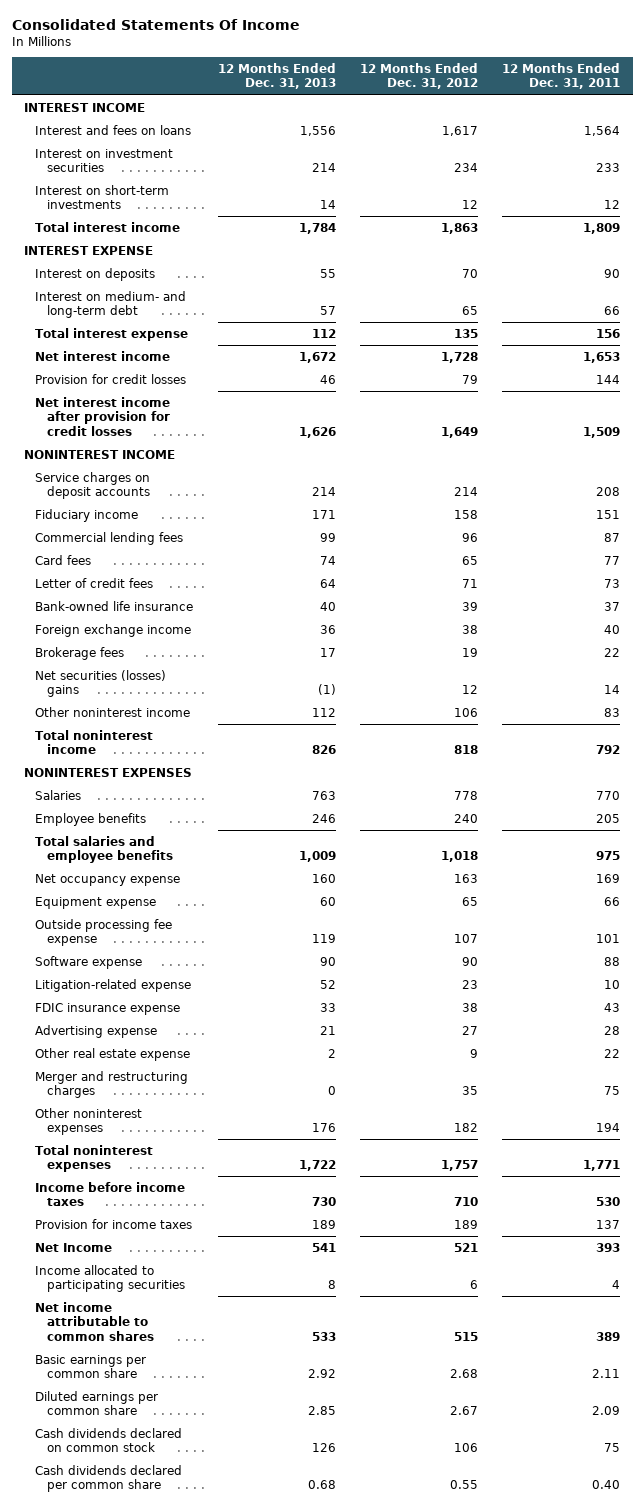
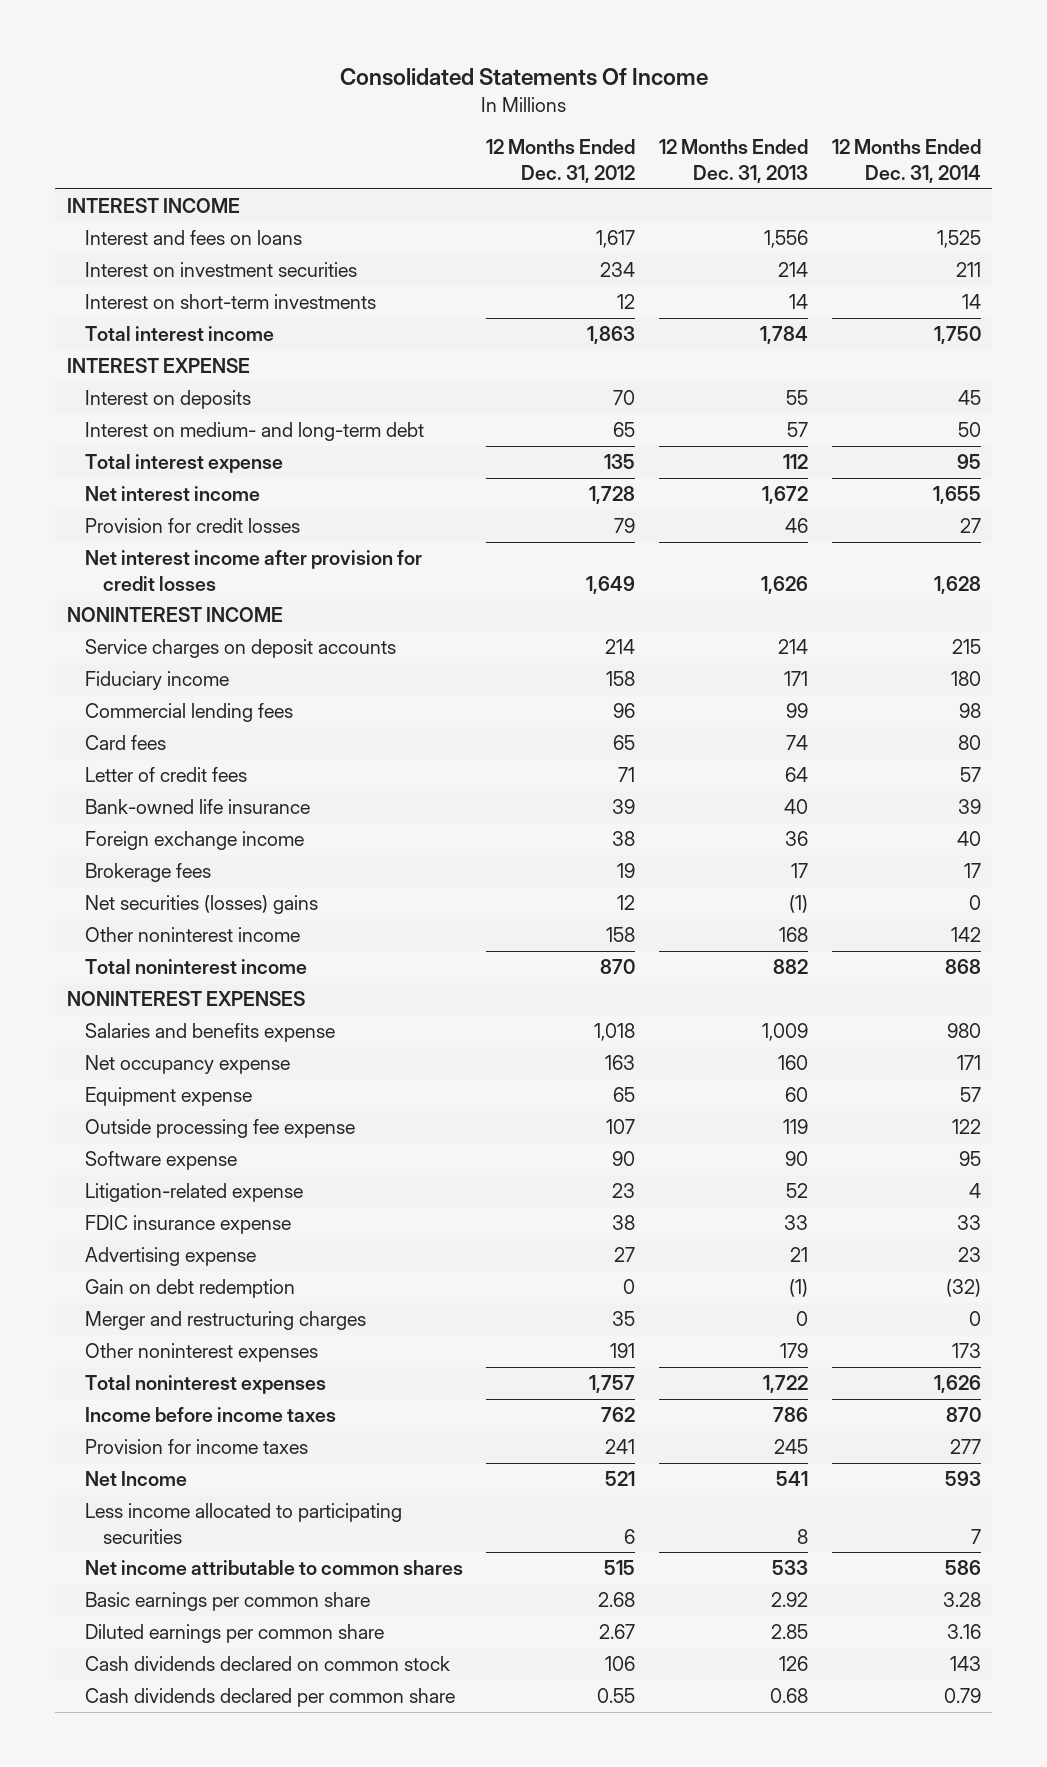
- | 12 Months Ended Dec. 31, 2013 | 12 Months Ended Dec. 31, 2012 | 12 Months Ended Dec. 31, 2011
+ | 12 Months Ended Dec. 31, 2012 | 12 Months Ended Dec. 31, 2013 | 12 Months Ended Dec. 31, 2014
- Other noninterest income | 112 | 106 | 83
- Total noninterest income | 826 | 818 | 792
+ Other noninterest income | 158 | 168 | 142
+ Total noninterest income | 870 | 882 | 868
- Salaries | 763 | 778 | 770
- Employee benefits | 246 | 240 | 205
- Total salaries and employee benefits | 1,009 | 1,018 | 975
+ Salaries and benefits expense | 1,018 | 1,009 | 980
- Other real estate expense | 2 | 9 | 22
+ Gain on debt redemption | 0 | (1) | (32)
- Other noninterest expenses | 176 | 182 | 194
+ Other noninterest expenses | 191 | 179 | 173
- Income before income taxes | 730 | 710 | 530
- Provision for income taxes | 189 | 189 | 137
+ Income before income taxes | 762 | 786 | 870
+ Provision for income taxes | 241 | 245 | 277
- Income allocated to participating securities | 8 | 6 | 4
+ Less income allocated to participating securities | 6 | 8 | 7

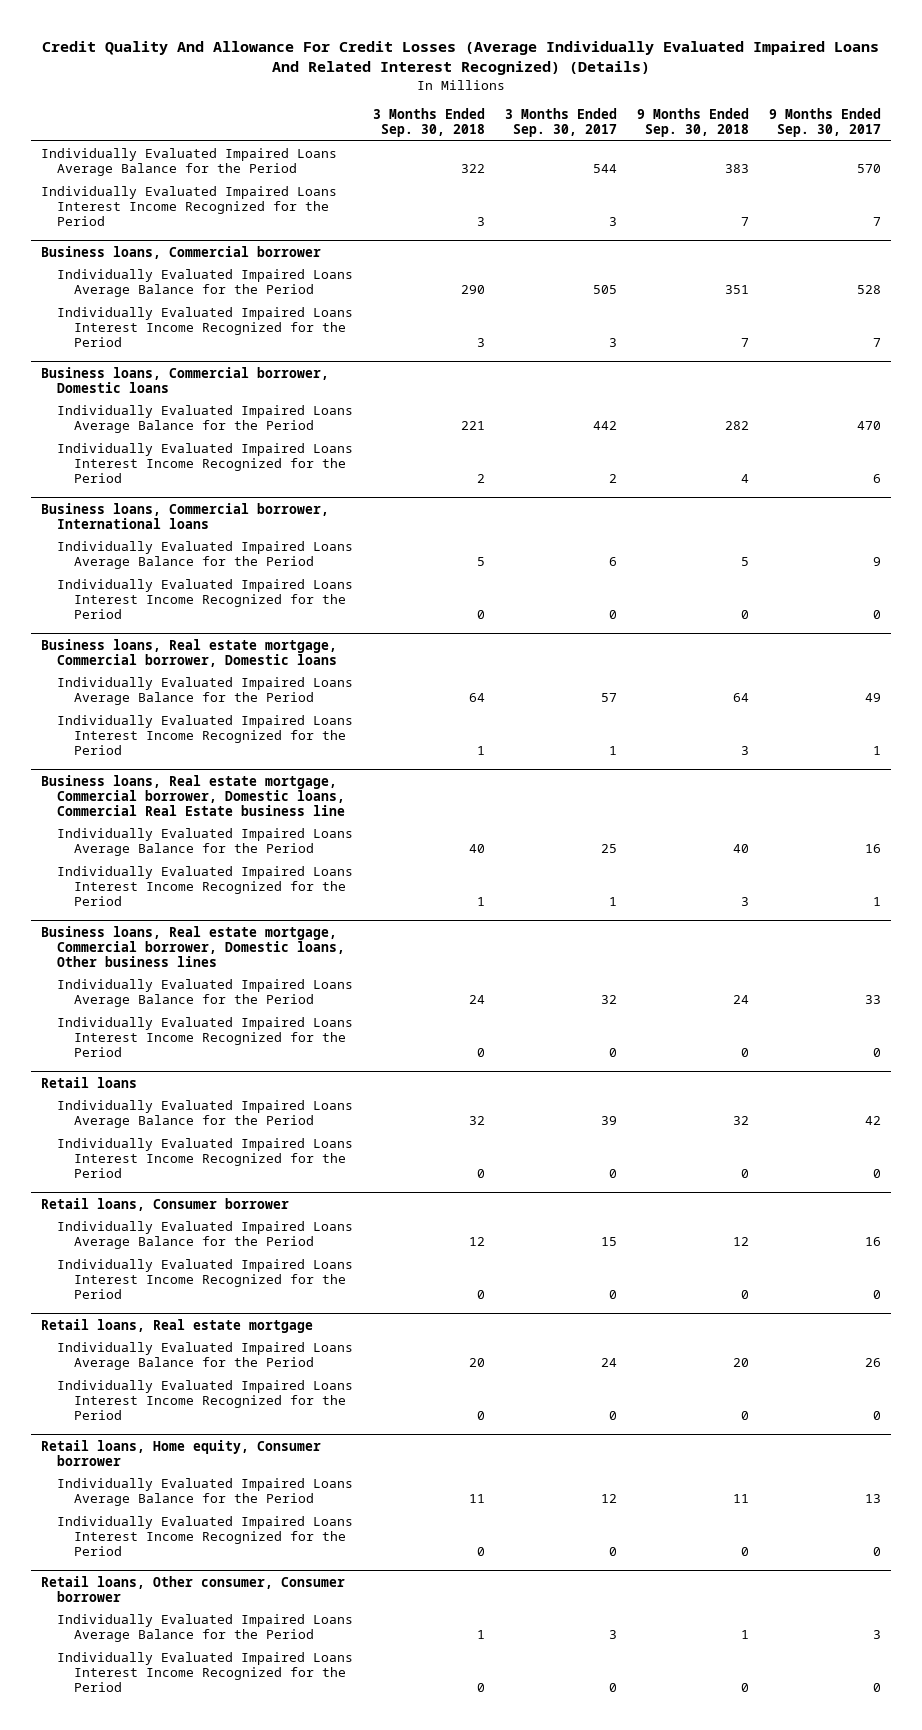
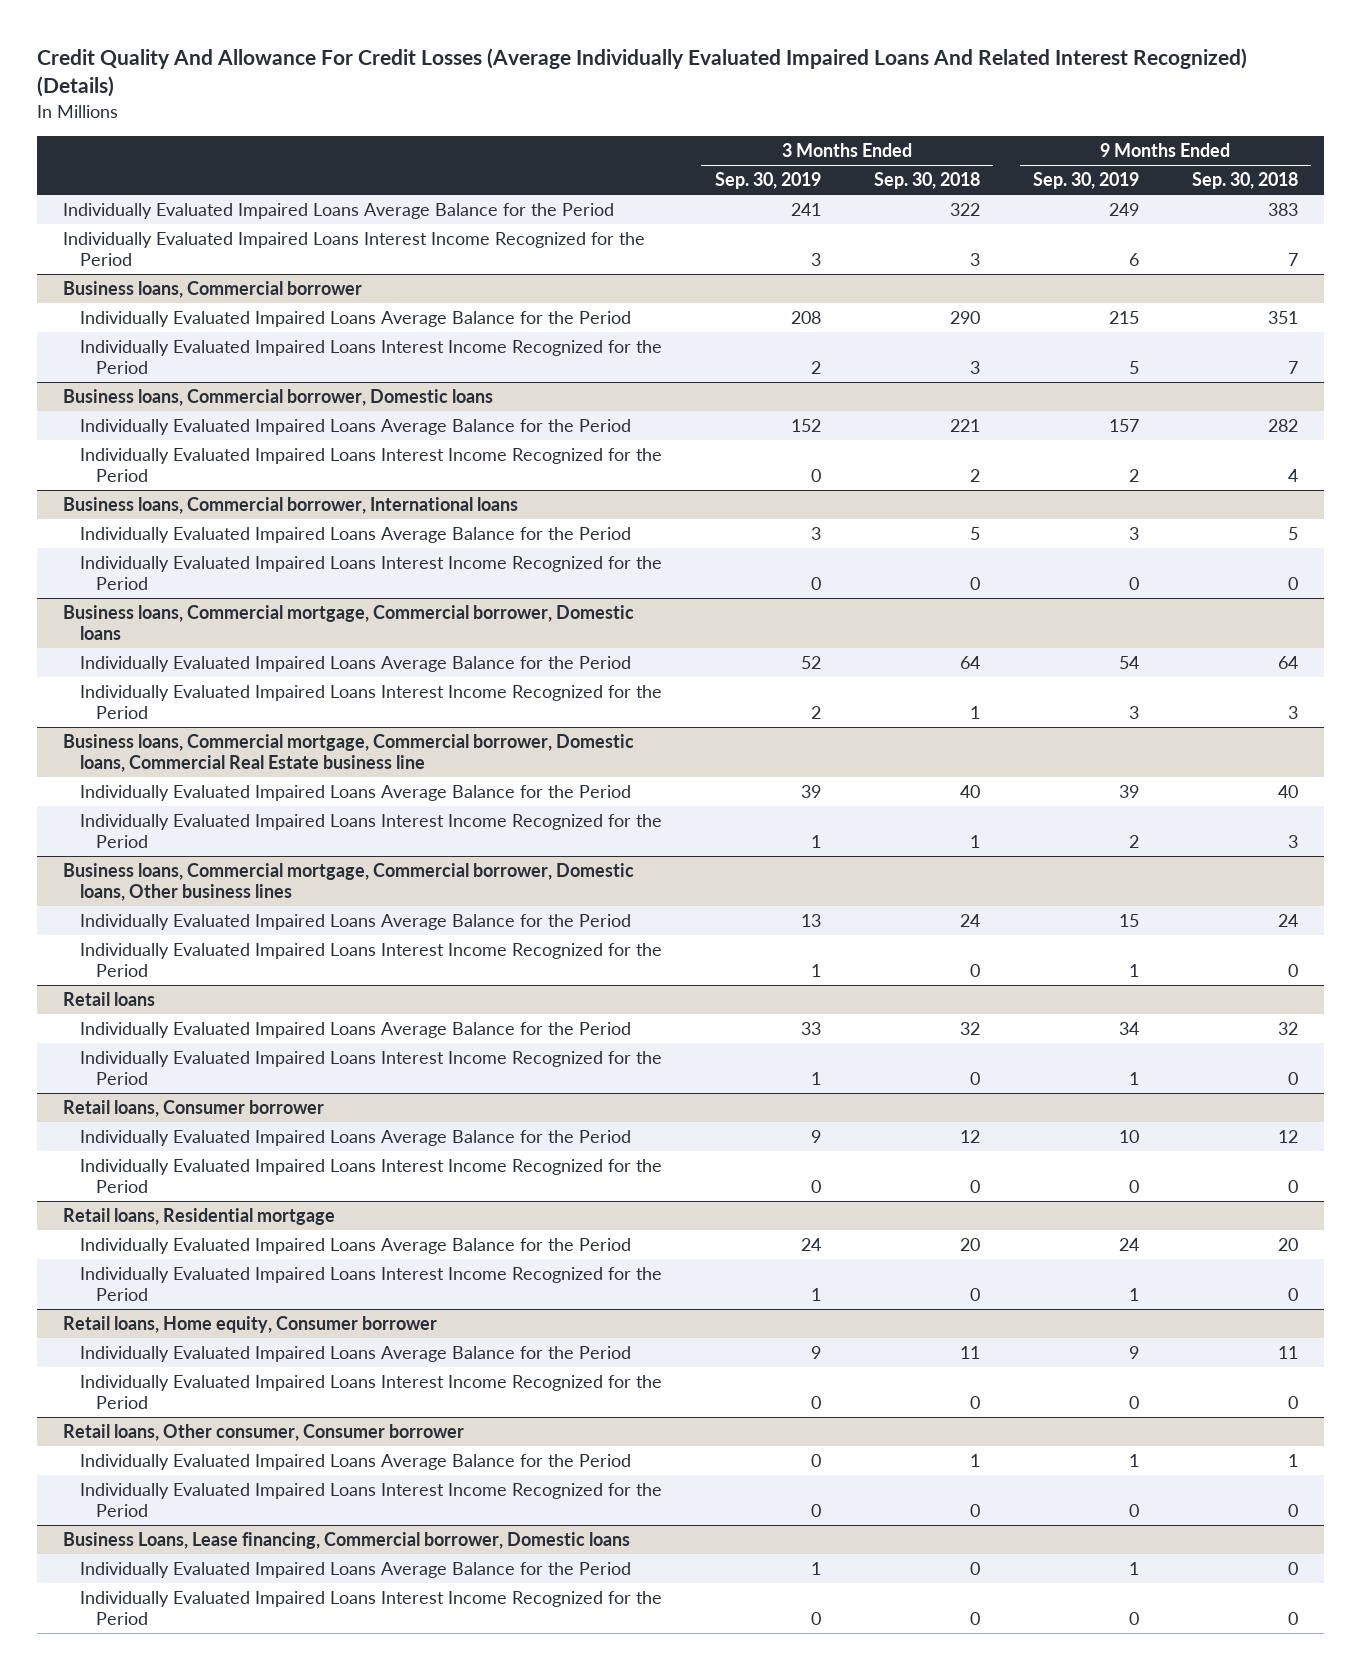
- | 3 Months Ended Sep. 30, 2018 | 3 Months Ended Sep. 30, 2017 | 9 Months Ended Sep. 30, 2018 | 9 Months Ended Sep. 30, 2017
+ | 3 Months Ended Sep. 30, 2019 | 3 Months Ended Sep. 30, 2018 | 9 Months Ended Sep. 30, 2019 | 9 Months Ended Sep. 30, 2018
- Business loans, Real estate mortgage, Commercial borrower, Domestic loans
+ Business loans, Commercial mortgage, Commercial borrower, Domestic loans
- Business loans, Real estate mortgage, Commercial borrower, Domestic loans, Commercial Real Estate business line
+ Business loans, Commercial mortgage, Commercial borrower, Domestic loans, Commercial Real Estate business line
- Business loans, Real estate mortgage, Commercial borrower, Domestic loans, Other business lines
+ Business loans, Commercial mortgage, Commercial borrower, Domestic loans, Other business lines
- Retail loans, Real estate mortgage
+ Retail loans, Residential mortgage
+ Business Loans, Lease financing, Commercial borrower, Domestic loans
+ Individually Evaluated Impaired Loans Average Balance for the Period | 1 | 0 | 1 | 0
+ Individually Evaluated Impaired Loans Interest Income Recognized for the Period | 0 | 0 | 0 | 0

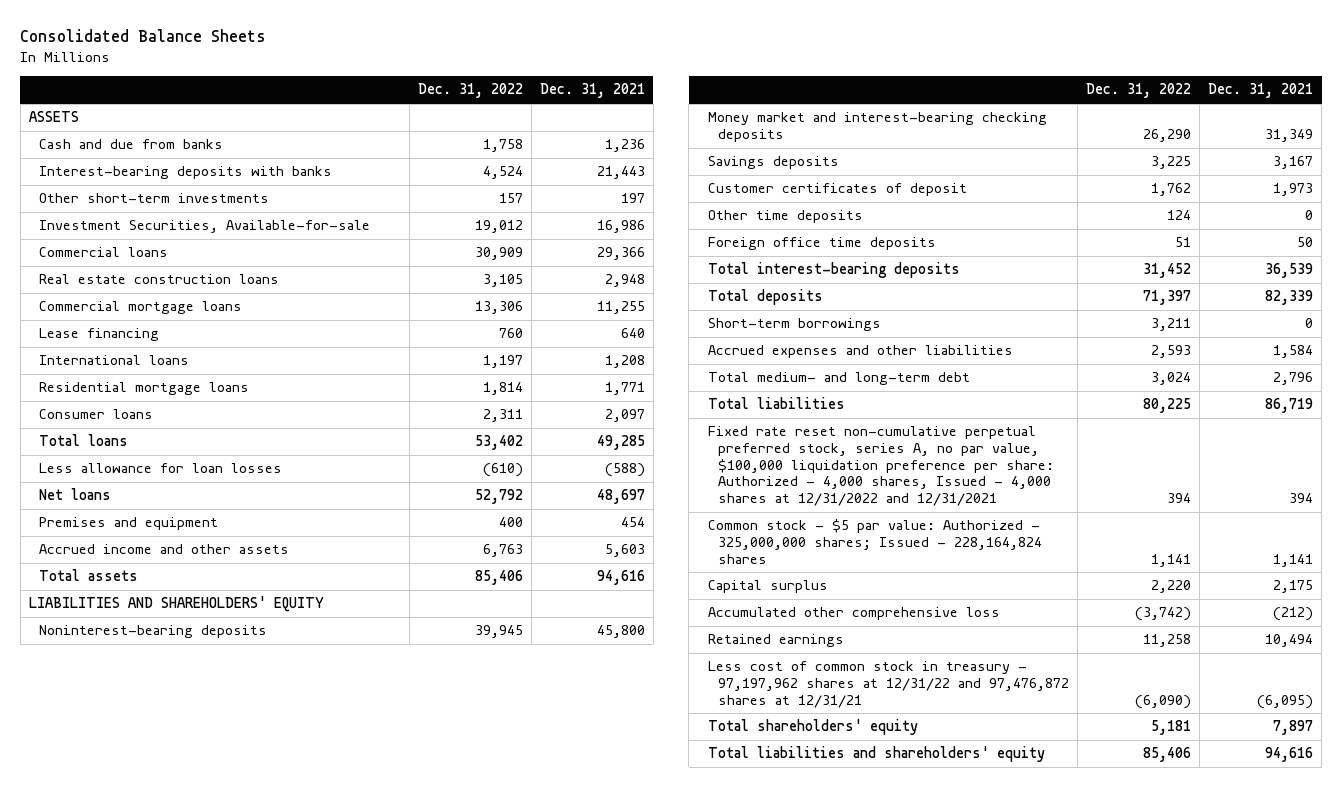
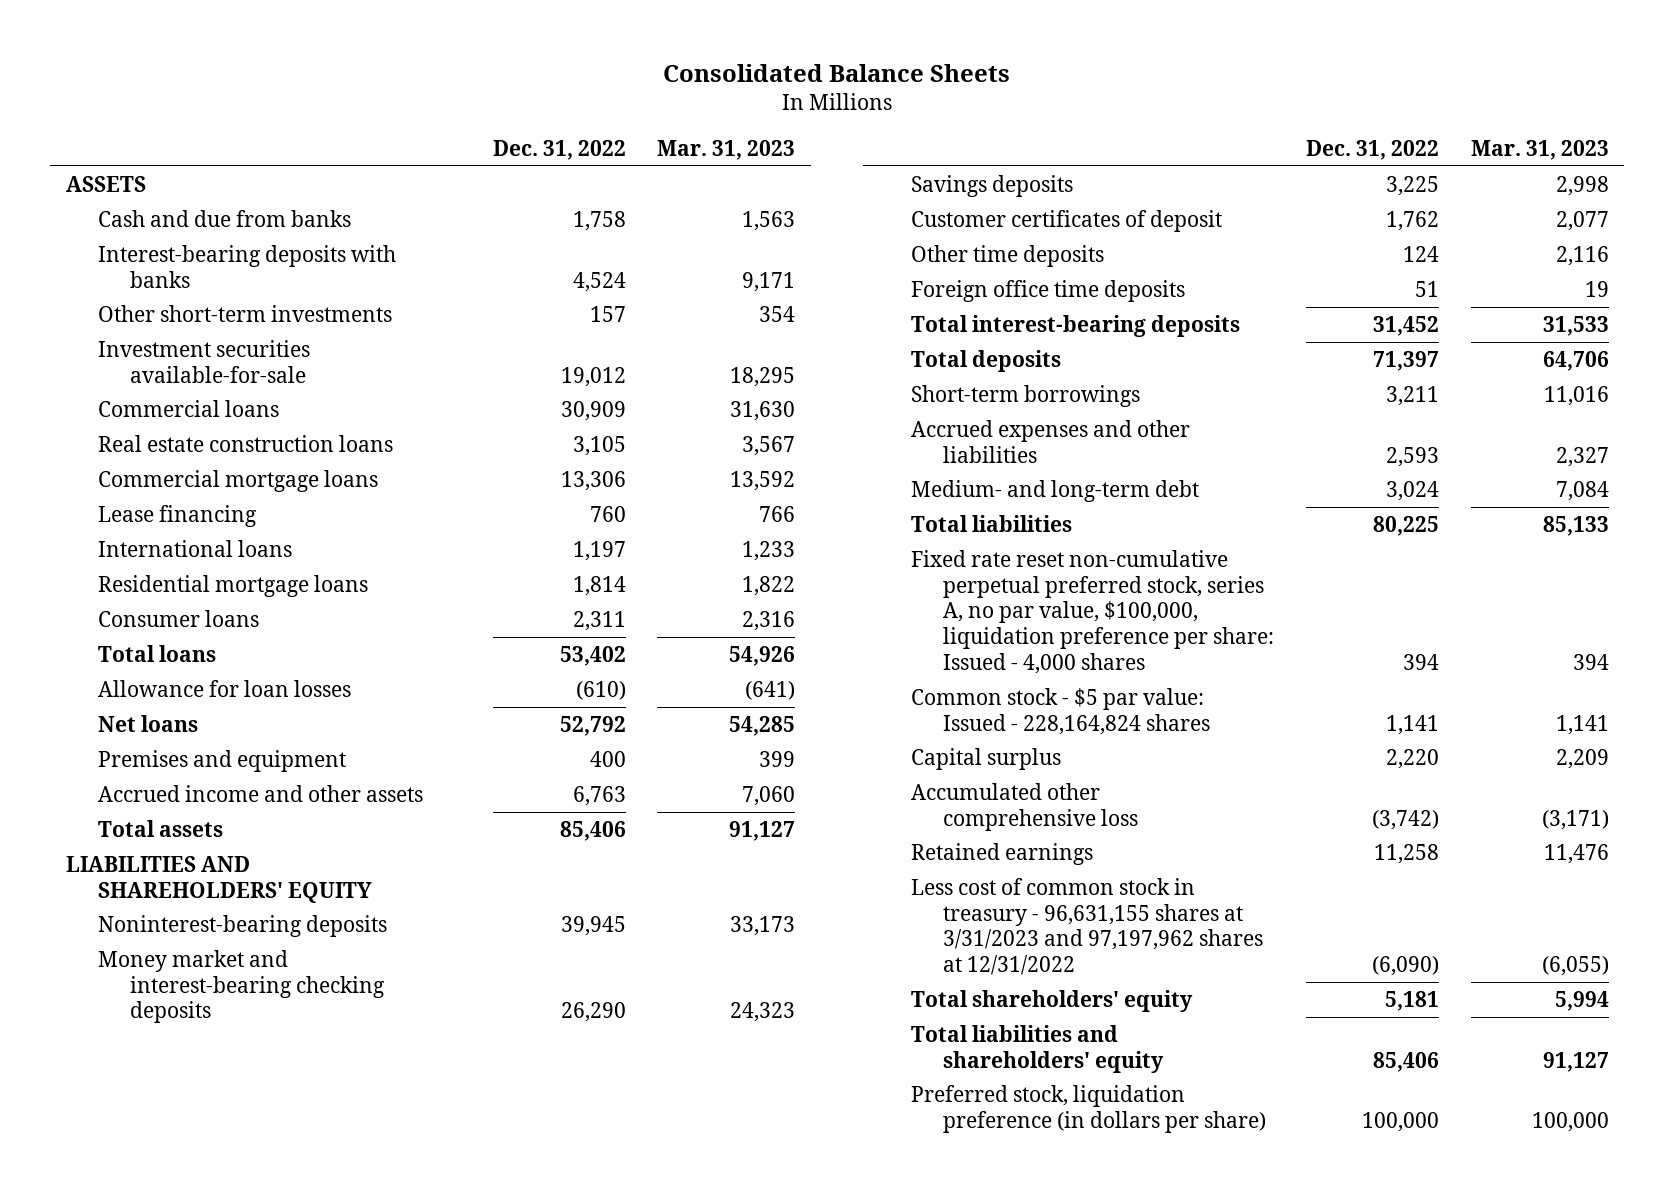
- | Dec. 31, 2022 | Dec. 31, 2021
+ | Dec. 31, 2022 | Mar. 31, 2023
- Investment Securities, Available-for-sale | 19,012 | 16,986
+ Investment securities available-for-sale | 19,012 | 18,295
- Less allowance for loan losses | (610) | (588)
+ Allowance for loan losses | (610) | (641)
- Total medium- and long-term debt | 3,024 | 2,796
+ Medium- and long-term debt | 3,024 | 7,084
- Fixed rate reset non-cumulative perpetual preferred stock, series A, no par value, $100,000 liquidation preference per share: Authorized - 4,000 shares, Issued - 4,000 shares at 12/31/2022 and 12/31/2021 | 394 | 394
- Common stock - $5 par value: Authorized - 325,000,000 shares; Issued - 228,164,824 shares | 1,141 | 1,141
+ Fixed rate reset non-cumulative perpetual preferred stock, series A, no par value, $100,000, liquidation preference per share: Issued - 4,000 shares | 394 | 394
+ Common stock - $5 par value: Issued - 228,164,824 shares | 1,141 | 1,141
- Less cost of common stock in treasury - 97,197,962 shares at 12/31/22 and 97,476,872 shares at 12/31/21 | (6,090) | (6,095)
+ Less cost of common stock in treasury - 96,631,155 shares at 3/31/2023 and 97,197,962 shares at 12/31/2022 | (6,090) | (6,055)
+ Preferred stock, liquidation preference (in dollars per share) | 100,000 | 100,000

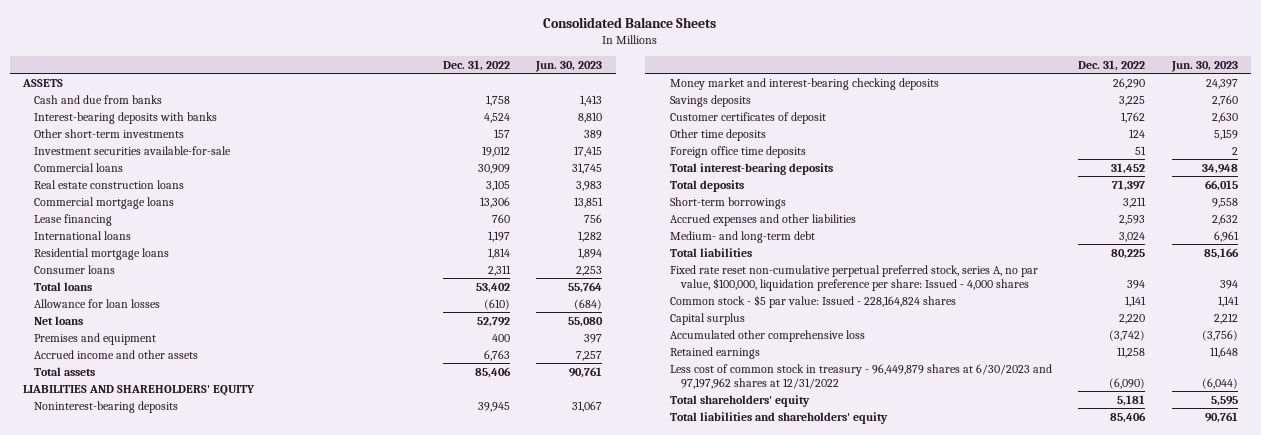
- | Dec. 31, 2022 | Mar. 31, 2023
+ | Dec. 31, 2022 | Jun. 30, 2023
- Less cost of common stock in treasury - 96,631,155 shares at 3/31/2023 and 97,197,962 shares at 12/31/2022 | (6,090) | (6,055)
+ Less cost of common stock in treasury - 96,449,879 shares at 6/30/2023 and 97,197,962 shares at 12/31/2022 | (6,090) | (6,044)
- Preferred stock, liquidation preference (in dollars per share) | 100,000 | 100,000

